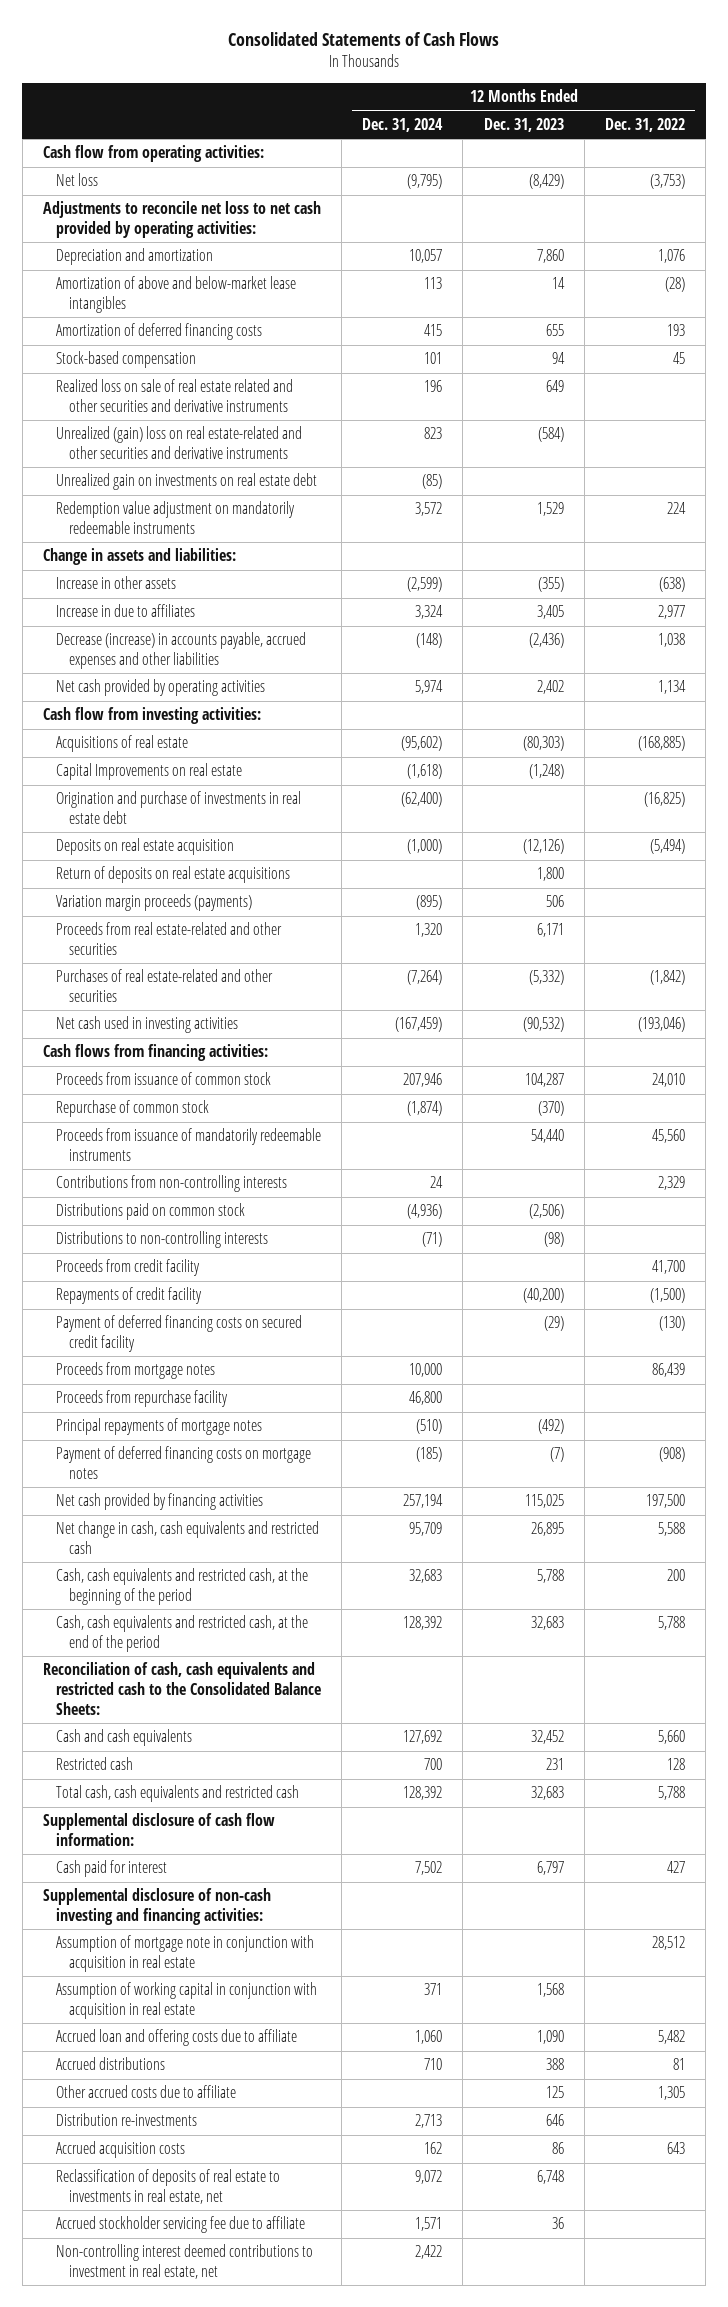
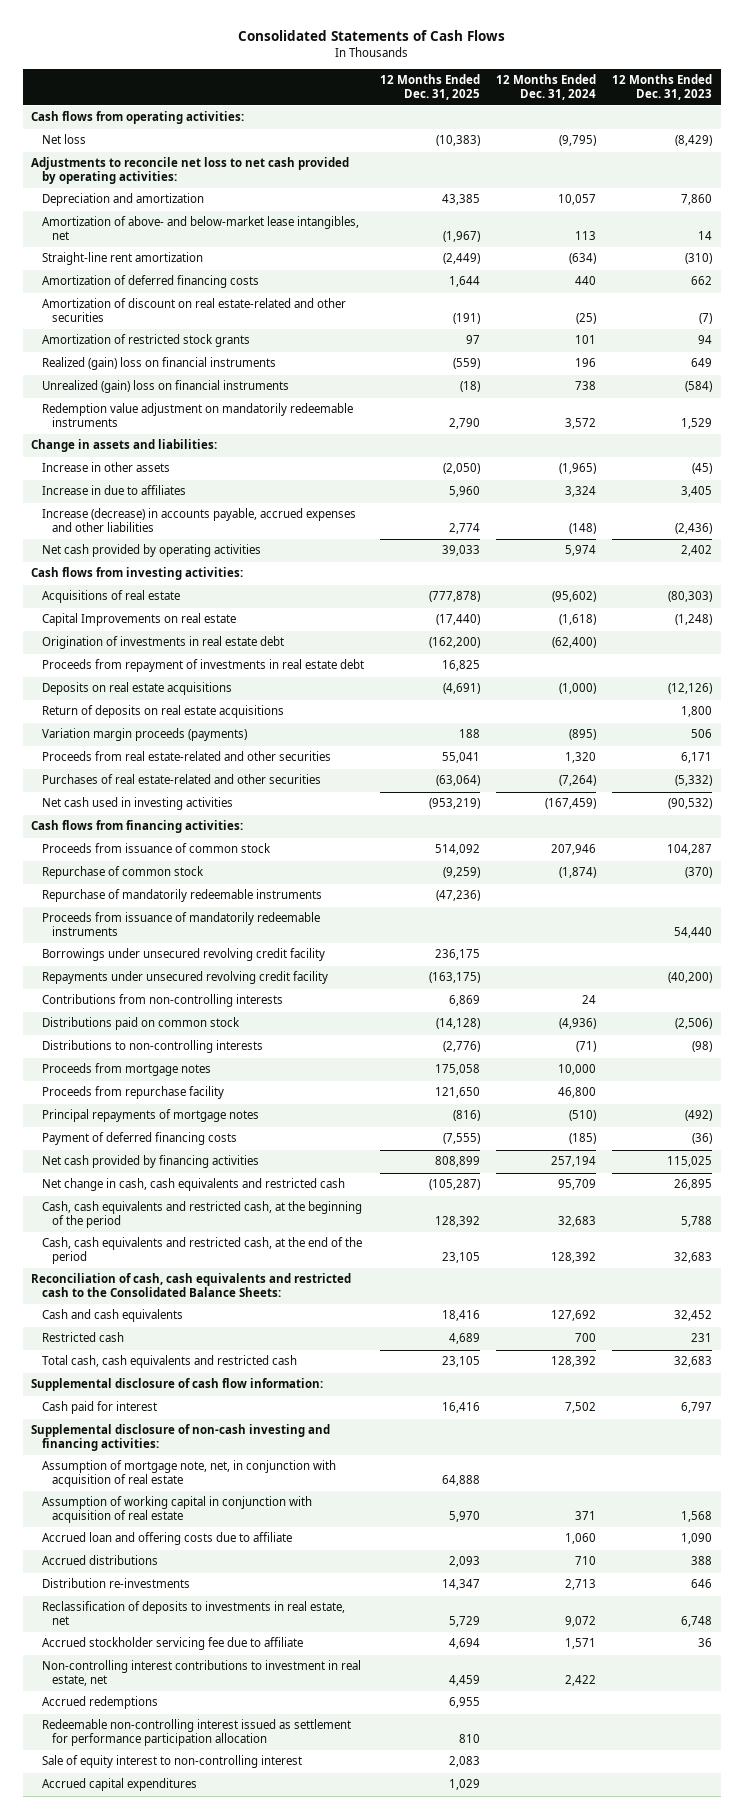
- | 12 Months Ended Dec. 31, 2024 | 12 Months Ended Dec. 31, 2023 | 12 Months Ended Dec. 31, 2022
+ | 12 Months Ended Dec. 31, 2025 | 12 Months Ended Dec. 31, 2024 | 12 Months Ended Dec. 31, 2023
- Cash flow from operating activities:
+ Cash flows from operating activities:
- Amortization of above and below-market lease intangibles | 113 | 14 | (28)
- Amortization of deferred financing costs | 415 | 655 | 193
- Stock-based compensation | 101 | 94 | 45
- Realized loss on sale of real estate related and other securities and derivative instruments | 196 | 649 |
- Unrealized (gain) loss on real estate-related and other securities and derivative instruments | 823 | (584) |
- Unrealized gain on investments on real estate debt | (85) | |
+ Amortization of above- and below-market lease intangibles, net | (1,967) | 113 | 14
+ Straight-line rent amortization | (2,449) | (634) | (310)
+ Amortization of deferred financing costs | 1,644 | 440 | 662
+ Amortization of discount on real estate-related and other securities | (191) | (25) | (7)
+ Amortization of restricted stock grants | 97 | 101 | 94
+ Realized (gain) loss on financial instruments | (559) | 196 | 649
+ Unrealized (gain) loss on financial instruments | (18) | 738 | (584)
- Increase in other assets | (2,599) | (355) | (638)
+ Increase in other assets | (2,050) | (1,965) | (45)
- Decrease (increase) in accounts payable, accrued expenses and other liabilities | (148) | (2,436) | 1,038
+ Increase (decrease) in accounts payable, accrued expenses and other liabilities | 2,774 | (148) | (2,436)
- Cash flow from investing activities:
+ Cash flows from investing activities:
- Origination and purchase of investments in real estate debt | (62,400) | | (16,825)
- Deposits on real estate acquisition | (1,000) | (12,126) | (5,494)
+ Origination of investments in real estate debt | (162,200) | (62,400) |
+ Proceeds from repayment of investments in real estate debt | 16,825 | |
+ Deposits on real estate acquisitions | (4,691) | (1,000) | (12,126)
+ Repurchase of mandatorily redeemable instruments | (47,236) | |
+ Borrowings under unsecured revolving credit facility | 236,175 | |
+ Repayments under unsecured revolving credit facility | (163,175) | | (40,200)
- Proceeds from credit facility | | | 41,700
- Repayments of credit facility | | (40,200) | (1,500)
- Payment of deferred financing costs on secured credit facility | | (29) | (130)
- Payment of deferred financing costs on mortgage notes | (185) | (7) | (908)
+ Payment of deferred financing costs | (7,555) | (185) | (36)
- Assumption of mortgage note in conjunction with acquisition in real estate | | | 28,512
- Assumption of working capital in conjunction with acquisition in real estate | 371 | 1,568 |
+ Assumption of mortgage note, net, in conjunction with acquisition of real estate | 64,888 | |
+ Assumption of working capital in conjunction with acquisition of real estate | 5,970 | 371 | 1,568
- Other accrued costs due to affiliate | | 125 | 1,305
- Accrued acquisition costs | 162 | 86 | 643
- Reclassification of deposits of real estate to investments in real estate, net | 9,072 | 6,748 |
+ Reclassification of deposits to investments in real estate, net | 5,729 | 9,072 | 6,748
- Non-controlling interest deemed contributions to investment in real estate, net | 2,422 | |
+ Non-controlling interest contributions to investment in real estate, net | 4,459 | 2,422 |
+ Accrued redemptions | 6,955 | |
+ Redeemable non-controlling interest issued as settlement for performance participation allocation | 810 | |
+ Sale of equity interest to non-controlling interest | 2,083 | |
+ Accrued capital expenditures | 1,029 | |

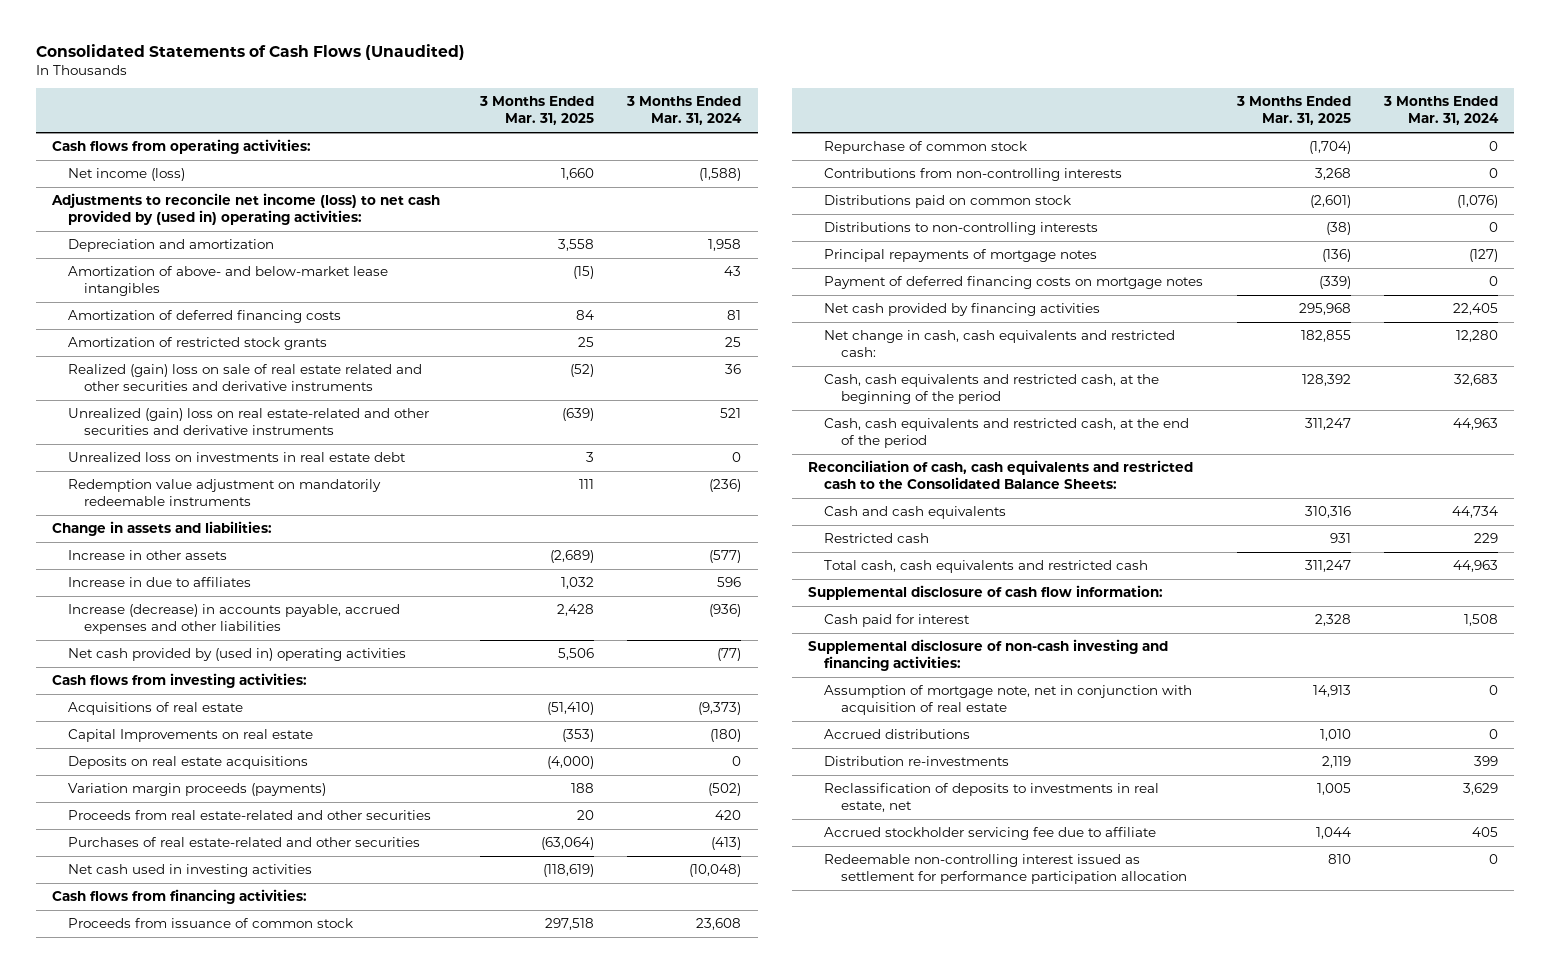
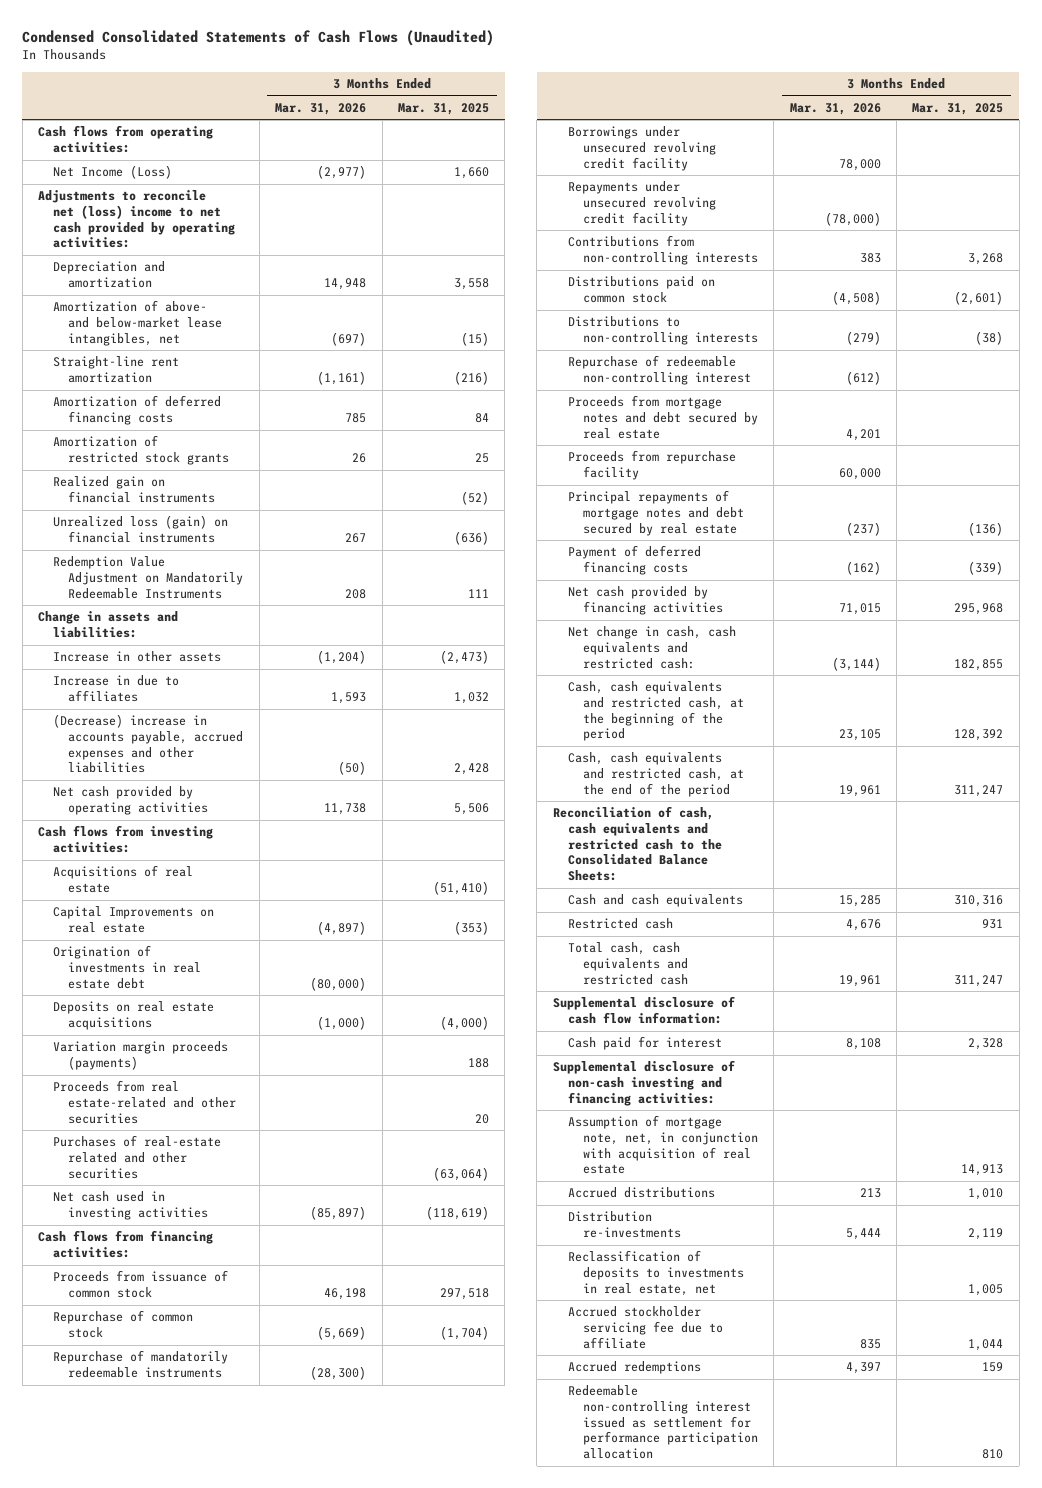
- Consolidated Statements of Cash Flows (Unaudited)
+ Condensed Consolidated Statements of Cash Flows (Unaudited)
- | 3 Months Ended Mar. 31, 2025 | 3 Months Ended Mar. 31, 2024
+ | 3 Months Ended Mar. 31, 2026 | 3 Months Ended Mar. 31, 2025
- Net income (loss) | 1,660 | (1,588)
- Adjustments to reconcile net income (loss) to net cash provided by (used in) operating activities:
+ Net Income (Loss) | (2,977) | 1,660
+ Adjustments to reconcile net (loss) income to net cash provided by operating activities:
- Amortization of above- and below-market lease intangibles | (15) | 43
+ Amortization of above- and below-market lease intangibles, net | (697) | (15)
+ Straight-line rent amortization | (1,161) | (216)
- Realized (gain) loss on sale of real estate related and other securities and derivative instruments | (52) | 36
- Unrealized (gain) loss on real estate-related and other securities and derivative instruments | (639) | 521
- Unrealized loss on investments in real estate debt | 3 | 0
- Redemption value adjustment on mandatorily redeemable instruments | 111 | (236)
+ Realized gain on financial instruments | | (52)
+ Unrealized loss (gain) on financial instruments | 267 | (636)
+ Redemption Value Adjustment on Mandatorily Redeemable Instruments | 208 | 111
- Increase in other assets | (2,689) | (577)
+ Increase in other assets | (1,204) | (2,473)
- Increase (decrease) in accounts payable, accrued expenses and other liabilities | 2,428 | (936)
- Net cash provided by (used in) operating activities | 5,506 | (77)
+ (Decrease) increase in accounts payable, accrued expenses and other liabilities | (50) | 2,428
+ Net cash provided by operating activities | 11,738 | 5,506
+ Origination of investments in real estate debt | (80,000) |
- Purchases of real estate-related and other securities | (63,064) | (413)
+ Purchases of real-estate related and other securities | | (63,064)
+ Repurchase of mandatorily redeemable instruments | (28,300) |
+ Borrowings under unsecured revolving credit facility | 78,000 |
+ Repayments under unsecured revolving credit facility | (78,000) |
- Principal repayments of mortgage notes | (136) | (127)
- Payment of deferred financing costs on mortgage notes | (339) | 0
+ Repurchase of redeemable non-controlling interest | (612) |
+ Proceeds from mortgage notes and debt secured by real estate | 4,201 |
+ Proceeds from repurchase facility | 60,000 |
+ Principal repayments of mortgage notes and debt secured by real estate | (237) | (136)
+ Payment of deferred financing costs | (162) | (339)
- Assumption of mortgage note, net in conjunction with acquisition of real estate | 14,913 | 0
+ Assumption of mortgage note, net, in conjunction with acquisition of real estate | | 14,913
+ Accrued redemptions | 4,397 | 159

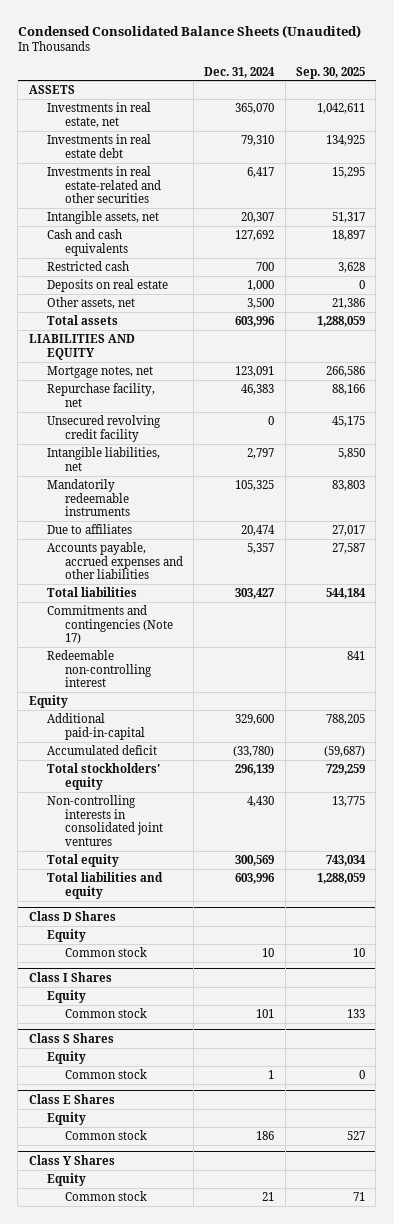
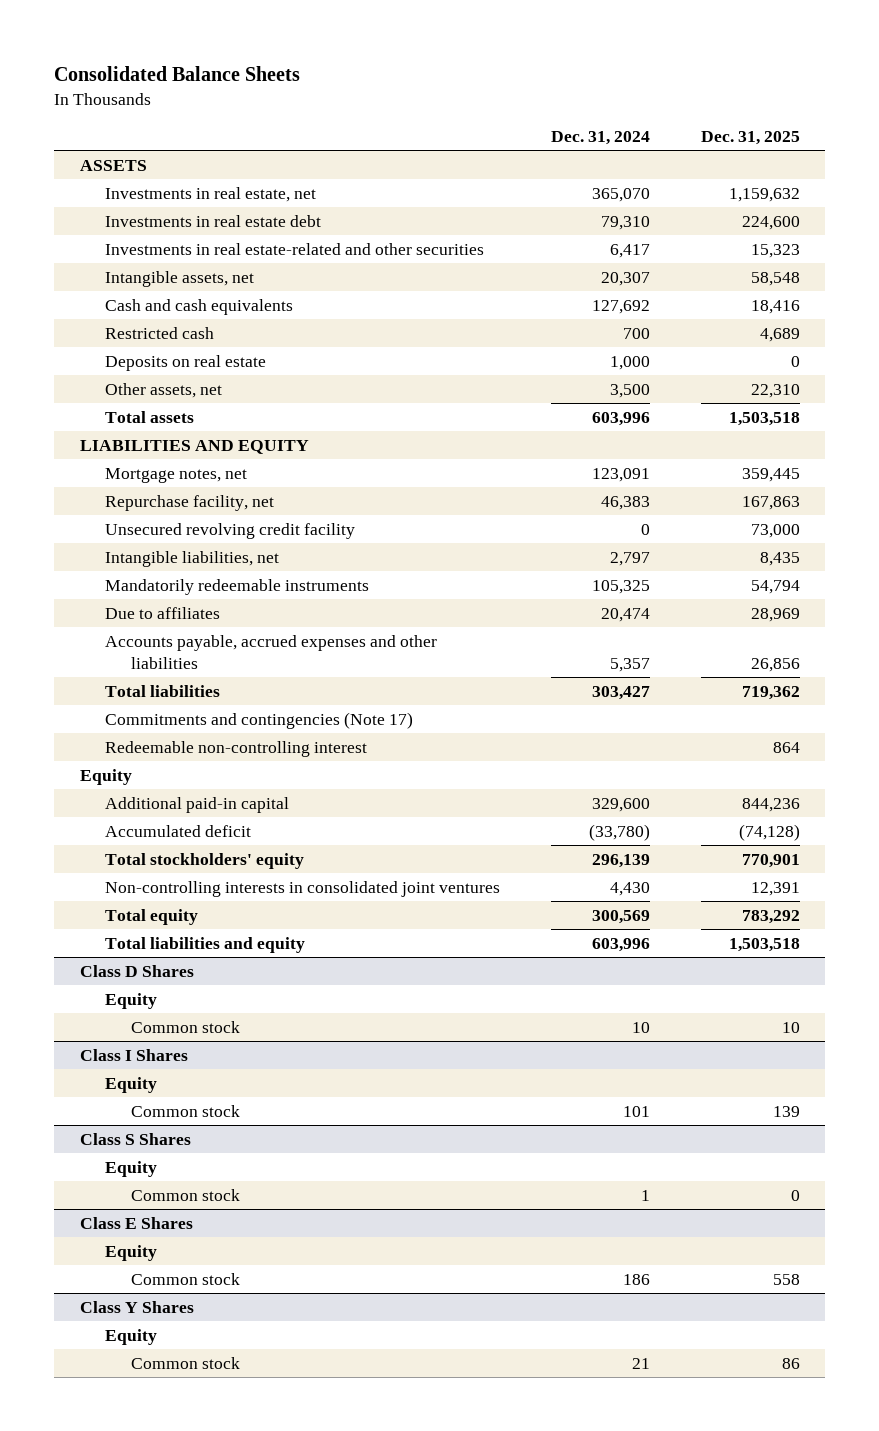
- Condensed Consolidated Balance Sheets (Unaudited)
+ Consolidated Balance Sheets
- | Dec. 31, 2024 | Sep. 30, 2025
+ | Dec. 31, 2024 | Dec. 31, 2025
- Additional paid-in-capital | 329,600 | 788,205
+ Additional paid-in capital | 329,600 | 844,236

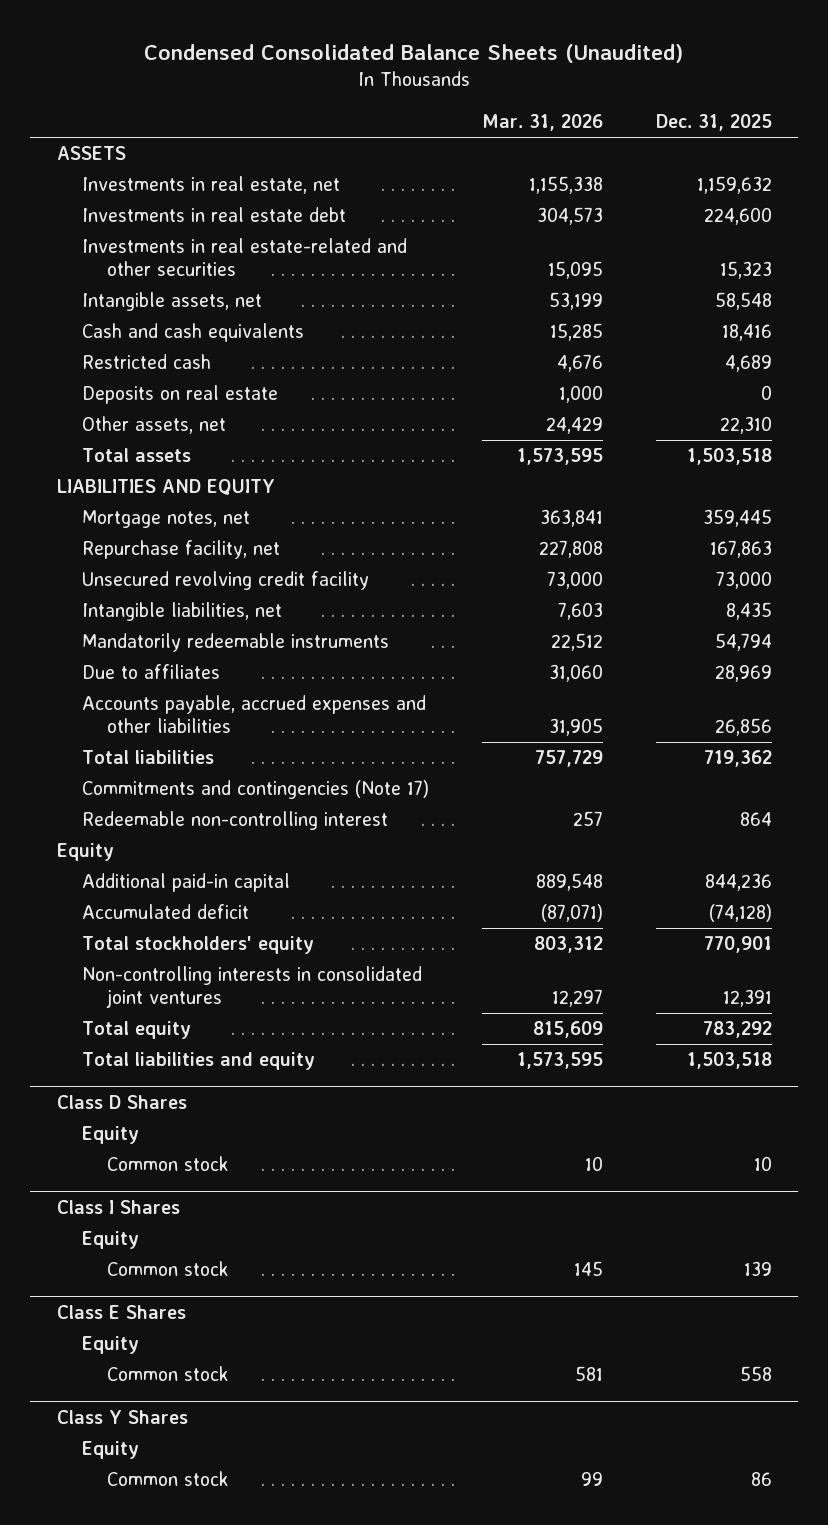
- Consolidated Balance Sheets
+ Condensed Consolidated Balance Sheets (Unaudited)
- | Dec. 31, 2024 | Dec. 31, 2025
+ | Mar. 31, 2026 | Dec. 31, 2025
- Class S Shares
- Equity
- Common stock | 1 | 0

